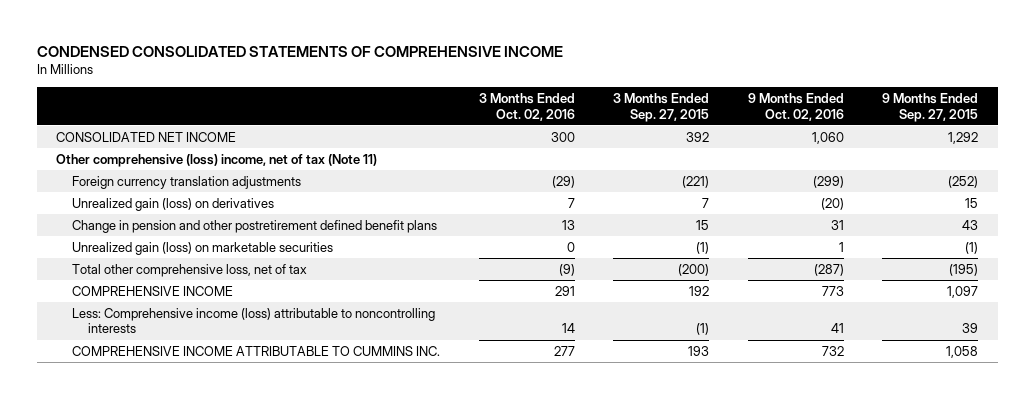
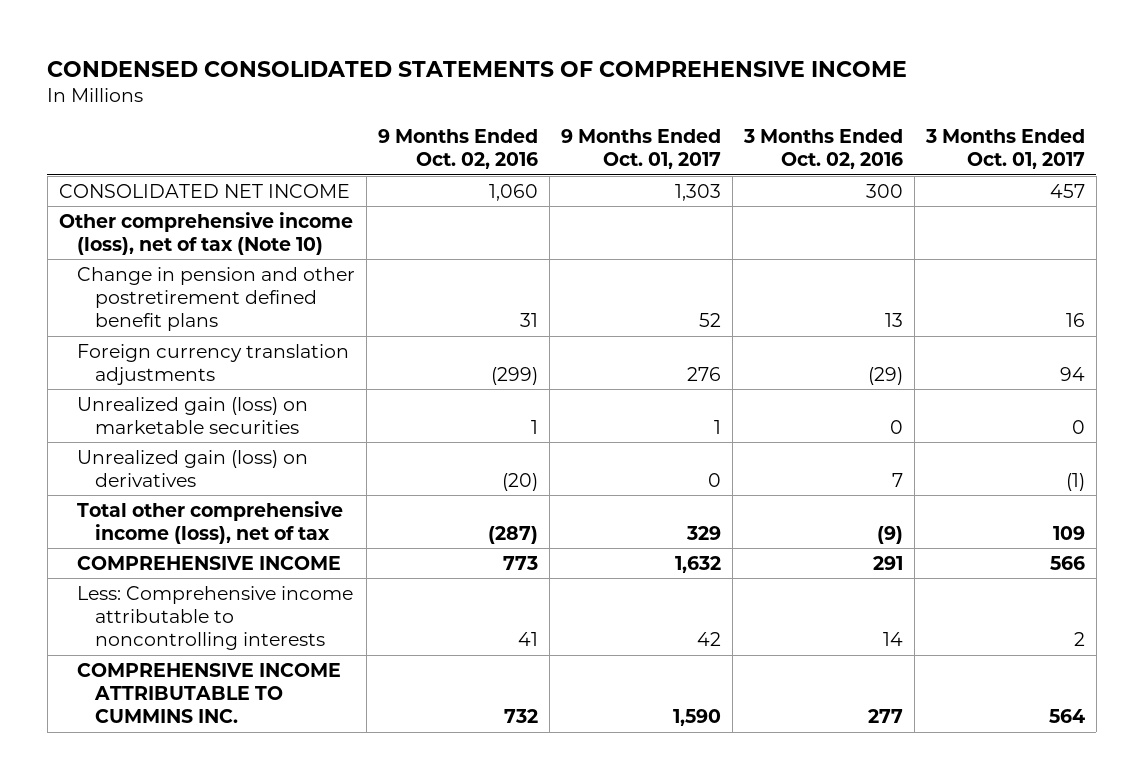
- | 3 Months Ended Oct. 02, 2016 | 3 Months Ended Sep. 27, 2015 | 9 Months Ended Oct. 02, 2016 | 9 Months Ended Sep. 27, 2015
+ | 9 Months Ended Oct. 02, 2016 | 9 Months Ended Oct. 01, 2017 | 3 Months Ended Oct. 02, 2016 | 3 Months Ended Oct. 01, 2017
- Other comprehensive (loss) income, net of tax (Note 11)
+ Other comprehensive income (loss), net of tax (Note 10)
moved down: Foreign currency translation adjustments | (299) | 276 | (29) | 94
- Total other comprehensive loss, net of tax | (9) | (200) | (287) | (195)
moved down: Unrealized gain (loss) on derivatives | (20) | 0 | 7 | (1)
+ Total other comprehensive income (loss), net of tax | (287) | 329 | (9) | 109
- Less: Comprehensive income (loss) attributable to noncontrolling interests | 14 | (1) | 41 | 39
+ Less: Comprehensive income attributable to noncontrolling interests | 41 | 42 | 14 | 2

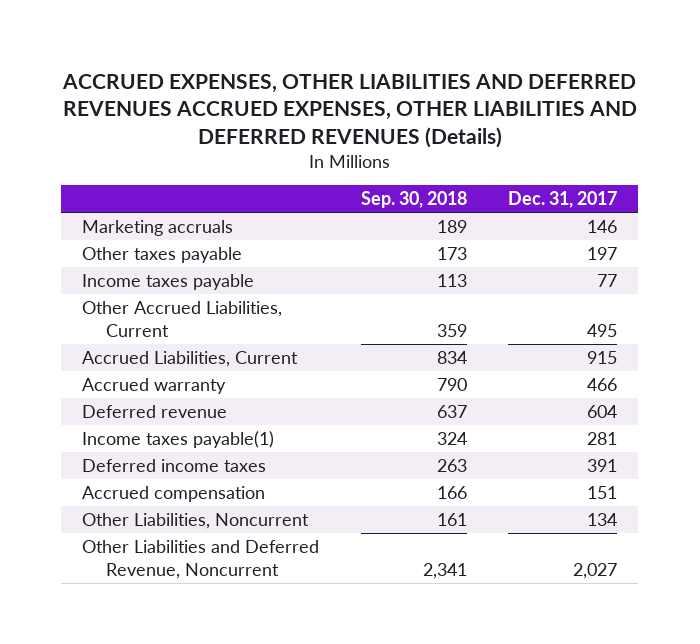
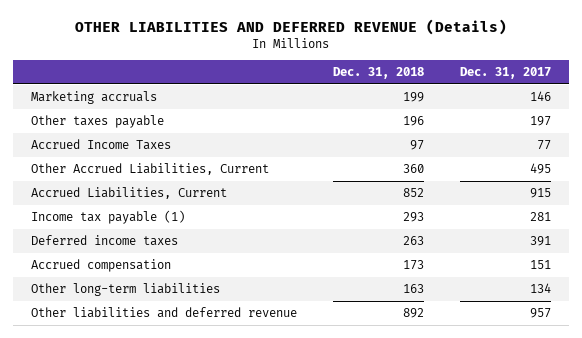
- ACCRUED EXPENSES, OTHER LIABILITIES AND DEFERRED REVENUES ACCRUED EXPENSES, OTHER LIABILITIES AND DEFERRED REVENUES (Details)
+ OTHER LIABILITIES AND DEFERRED REVENUE (Details)
- | Sep. 30, 2018 | Dec. 31, 2017
+ | Dec. 31, 2018 | Dec. 31, 2017
- Income taxes payable | 113 | 77
+ Accrued Income Taxes | 97 | 77
- Accrued warranty | 790 | 466
- Deferred revenue | 637 | 604
- Income taxes payable(1) | 324 | 281
+ Income tax payable (1) | 293 | 281
- Other Liabilities, Noncurrent | 161 | 134
- Other Liabilities and Deferred Revenue, Noncurrent | 2,341 | 2,027
+ Other long-term liabilities | 163 | 134
+ Other liabilities and deferred revenue | 892 | 957

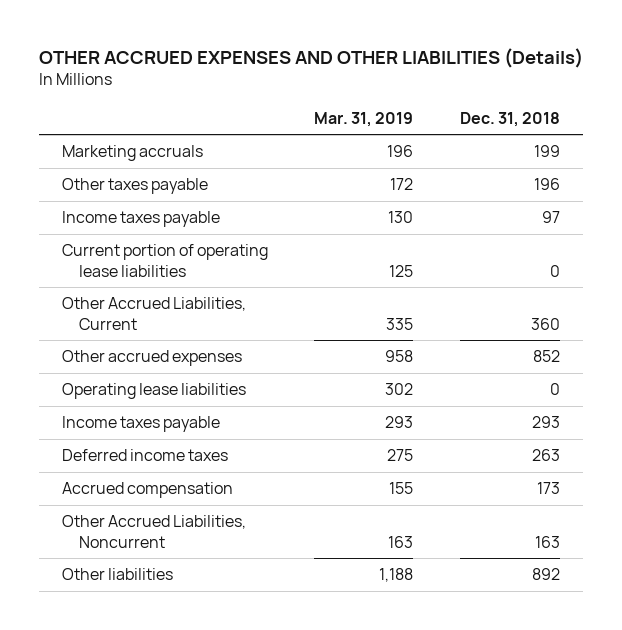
- OTHER LIABILITIES AND DEFERRED REVENUE (Details)
+ OTHER ACCRUED EXPENSES AND OTHER LIABILITIES (Details)
- | Dec. 31, 2018 | Dec. 31, 2017
+ | Mar. 31, 2019 | Dec. 31, 2018
- Accrued Income Taxes | 97 | 77
+ Income taxes payable | 130 | 97
+ Current portion of operating lease liabilities | 125 | 0
- Accrued Liabilities, Current | 852 | 915
- Income tax payable (1) | 293 | 281
+ Other accrued expenses | 958 | 852
+ Operating lease liabilities | 302 | 0
+ Income taxes payable | 293 | 293
- Other long-term liabilities | 163 | 134
- Other liabilities and deferred revenue | 892 | 957
+ Other Accrued Liabilities, Noncurrent | 163 | 163
+ Other liabilities | 1,188 | 892

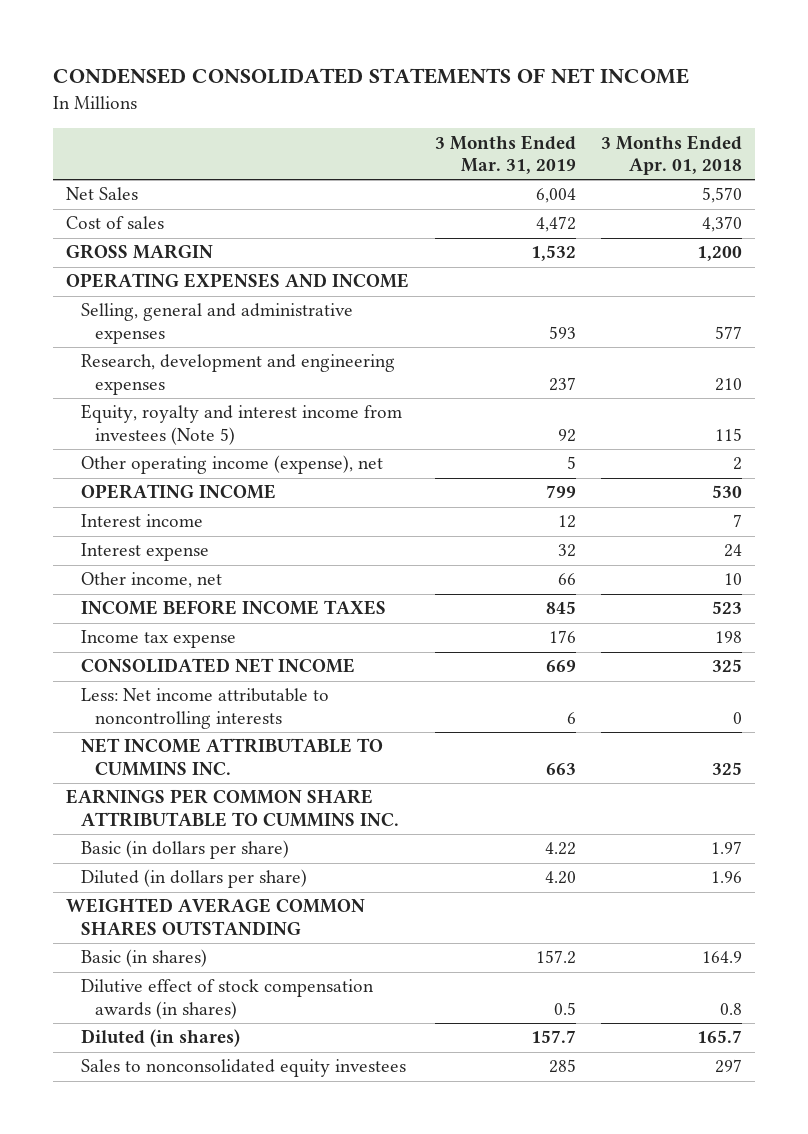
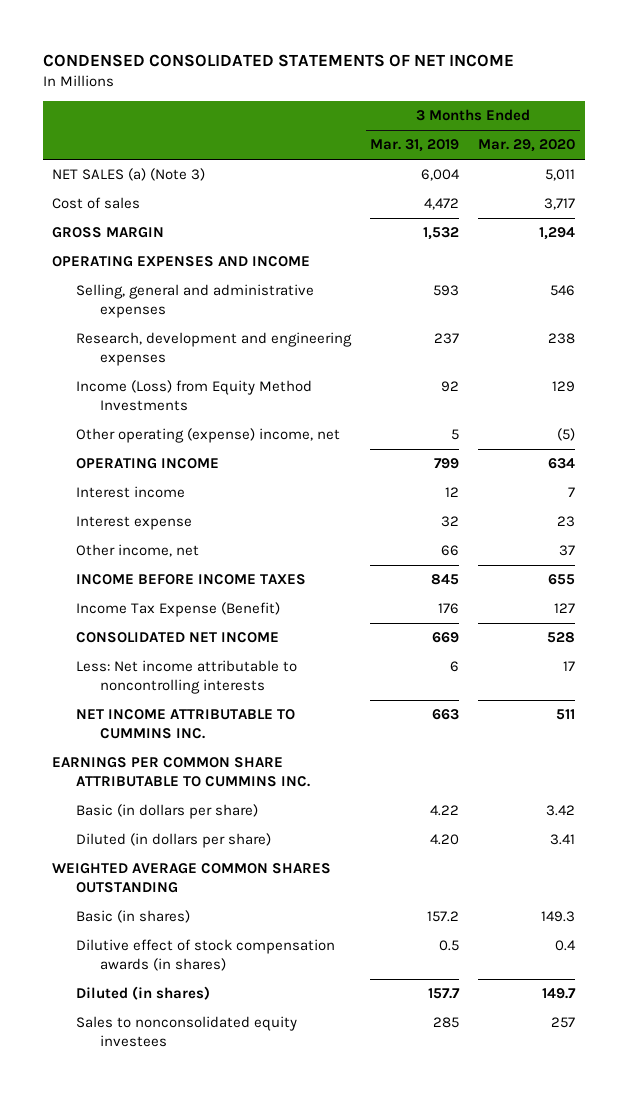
- | 3 Months Ended Mar. 31, 2019 | 3 Months Ended Apr. 01, 2018
+ | 3 Months Ended Mar. 31, 2019 | 3 Months Ended Mar. 29, 2020
- Net Sales | 6,004 | 5,570
+ NET SALES (a) (Note 3) | 6,004 | 5,011
- Equity, royalty and interest income from investees (Note 5) | 92 | 115
- Other operating income (expense), net | 5 | 2
+ Income (Loss) from Equity Method Investments | 92 | 129
+ Other operating (expense) income, net | 5 | (5)
- Income tax expense | 176 | 198
+ Income Tax Expense (Benefit) | 176 | 127

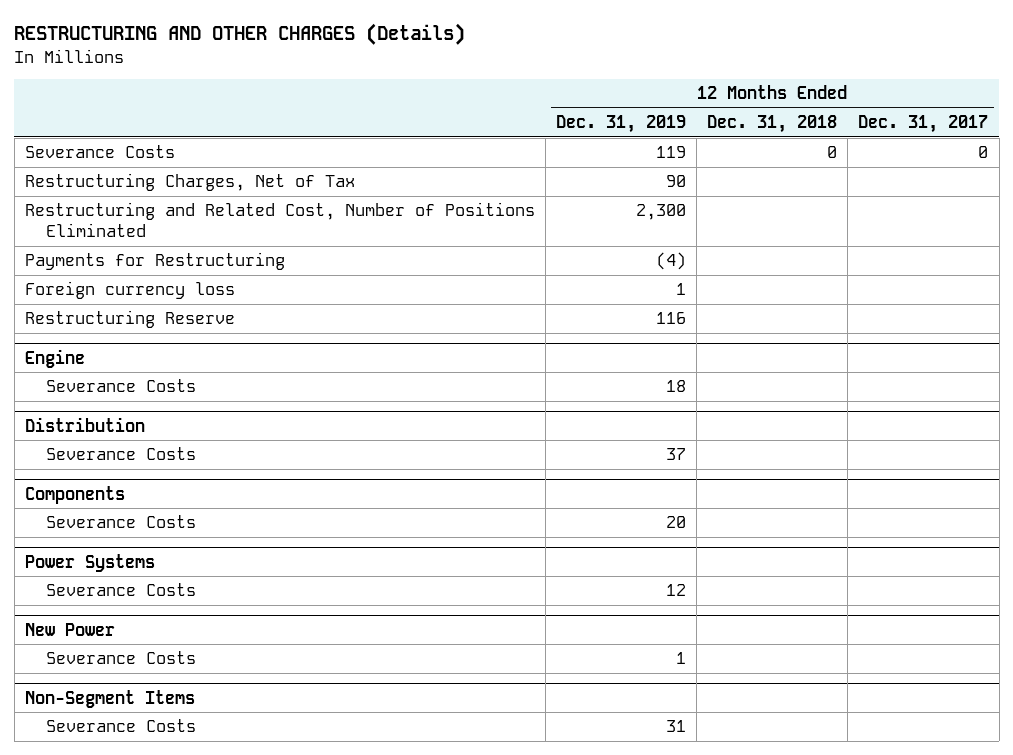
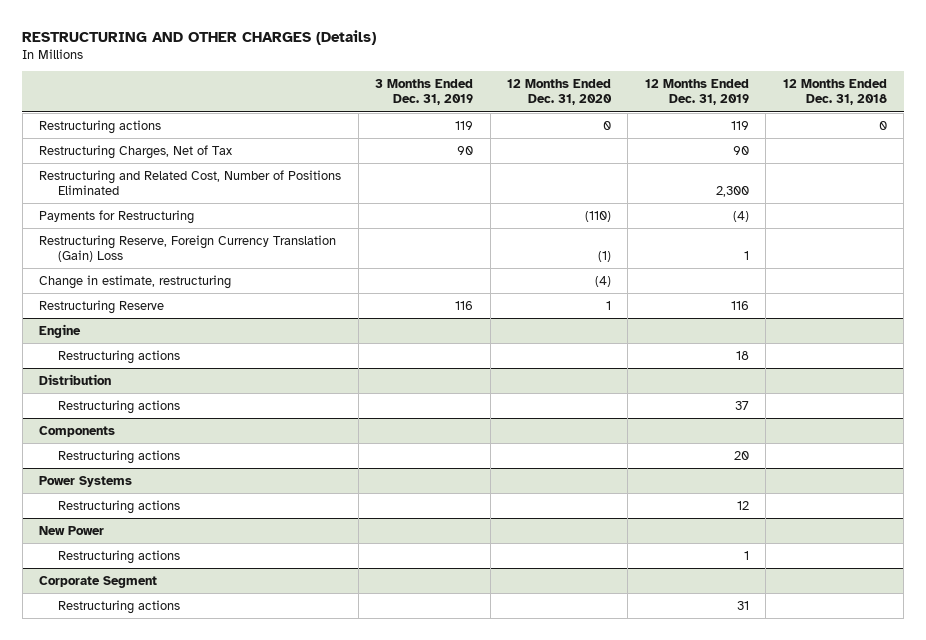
- | 12 Months Ended Dec. 31, 2019 | 12 Months Ended Dec. 31, 2018 | 12 Months Ended Dec. 31, 2017
+ | 3 Months Ended Dec. 31, 2019 | 12 Months Ended Dec. 31, 2020 | 12 Months Ended Dec. 31, 2019 | 12 Months Ended Dec. 31, 2018
- Severance Costs | 119 | 0 | 0
+ Restructuring actions | 119 | 0 | 119 | 0
- Foreign currency loss | 1 | |
+ Restructuring Reserve, Foreign Currency Translation (Gain) Loss | | (1) | 1 |
+ Change in estimate, restructuring | | (4) | |
@ Engine
- Severance Costs | 18 | |
+ Restructuring actions | | | 18 |
@ Distribution
- Severance Costs | 37 | |
+ Restructuring actions | | | 37 |
@ Components
- Severance Costs | 20 | |
+ Restructuring actions | | | 20 |
@ Power Systems
- Severance Costs | 12 | |
+ Restructuring actions | | | 12 |
@ New Power
- Severance Costs | 1 | |
- Non-Segment Items
- Severance Costs | 31 | |
@ New Power
+ Restructuring actions | | | 1 |
+ Corporate Segment
+ Restructuring actions | | | 31 |

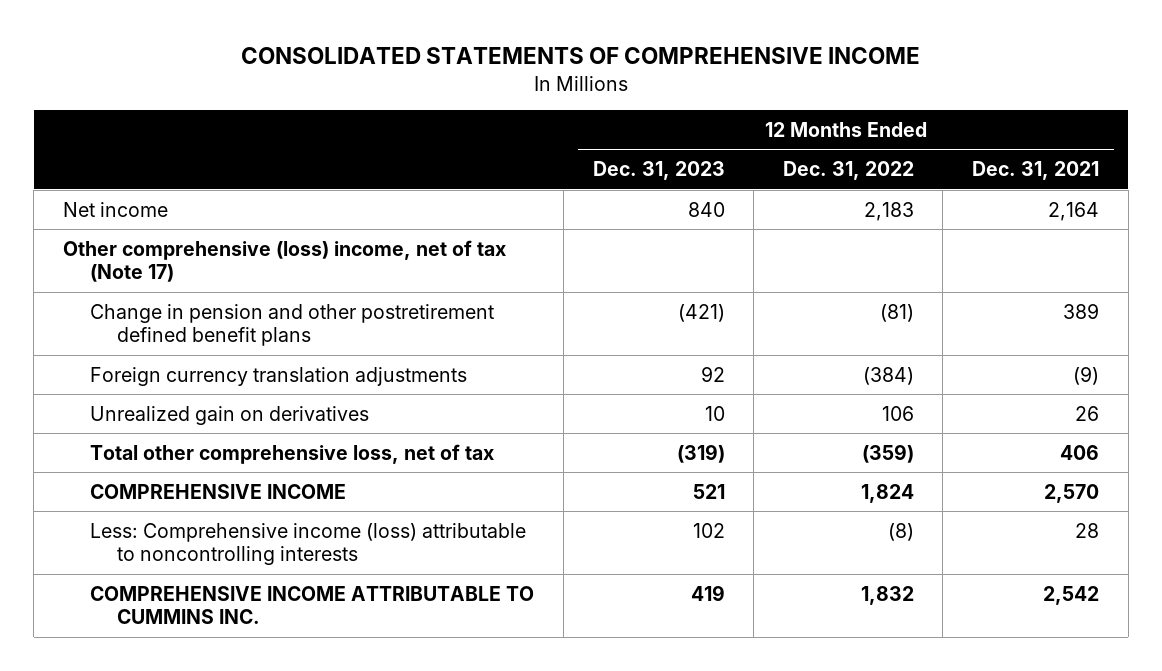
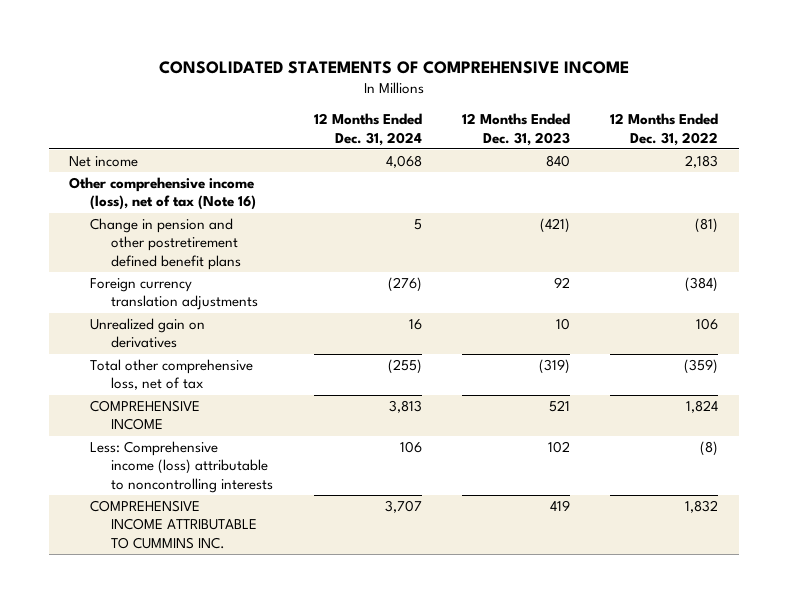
- | 12 Months Ended Dec. 31, 2023 | 12 Months Ended Dec. 31, 2022 | 12 Months Ended Dec. 31, 2021
+ | 12 Months Ended Dec. 31, 2024 | 12 Months Ended Dec. 31, 2023 | 12 Months Ended Dec. 31, 2022
- Other comprehensive (loss) income, net of tax (Note 17)
+ Other comprehensive income (loss), net of tax (Note 16)

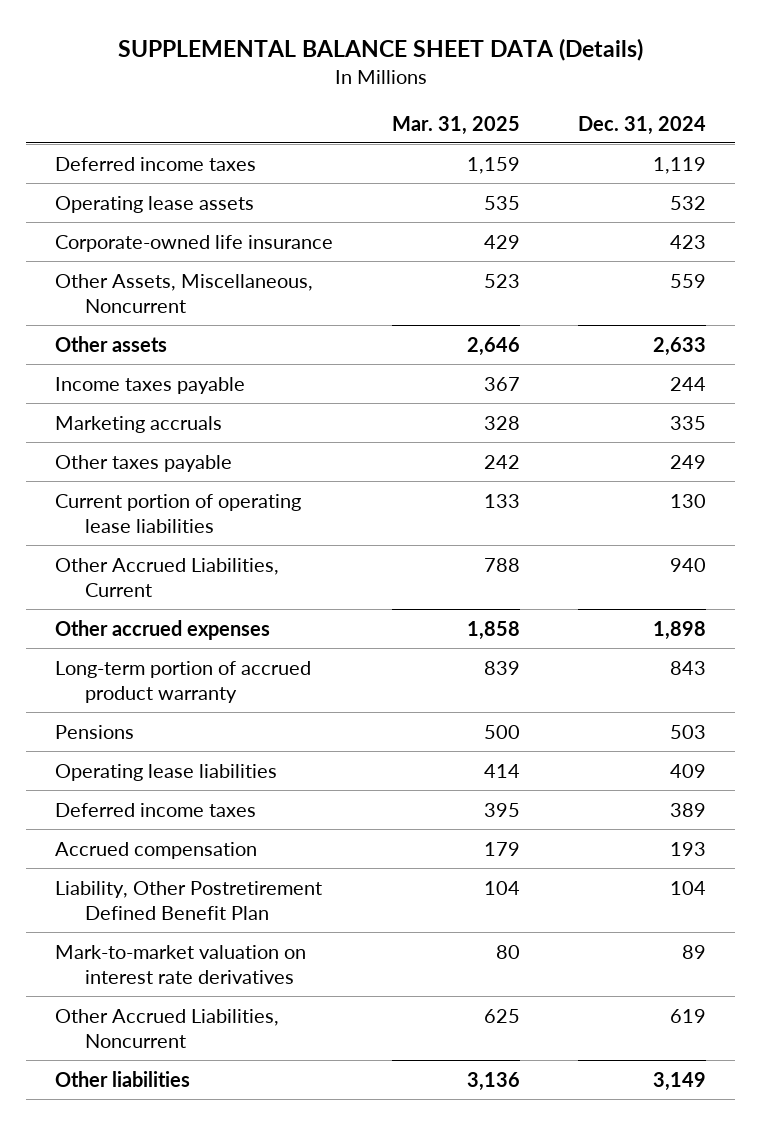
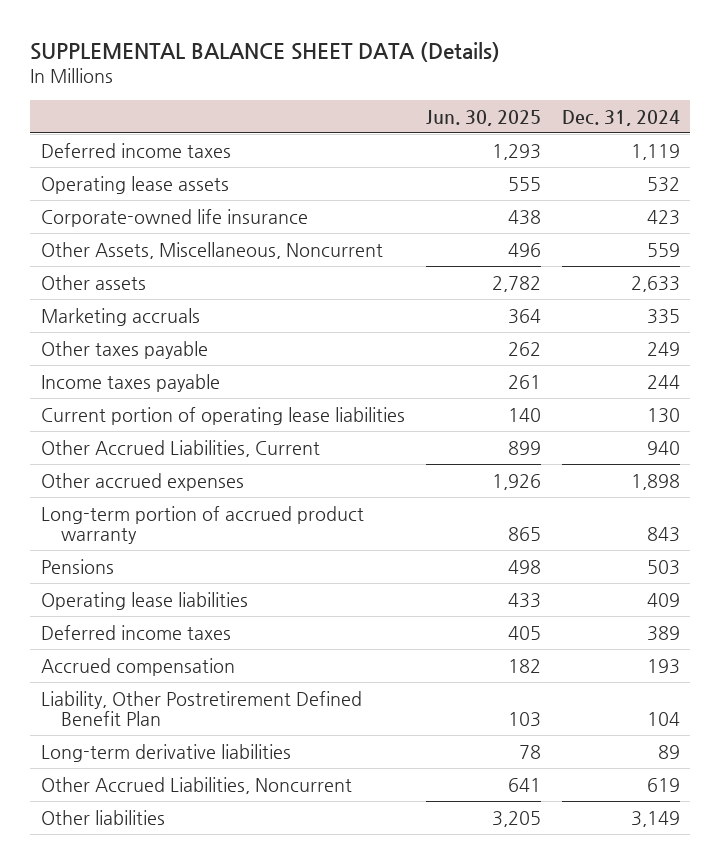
- | Mar. 31, 2025 | Dec. 31, 2024
+ | Jun. 30, 2025 | Dec. 31, 2024
moved down: Income taxes payable | 261 | 244
- Mark-to-market valuation on interest rate derivatives | 80 | 89
+ Long-term derivative liabilities | 78 | 89

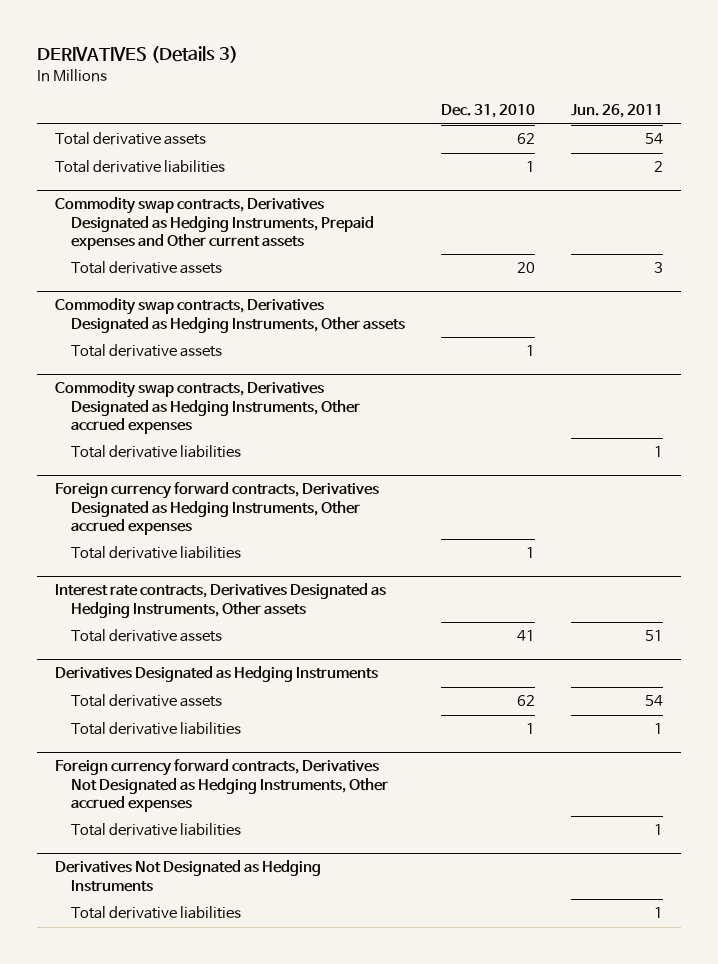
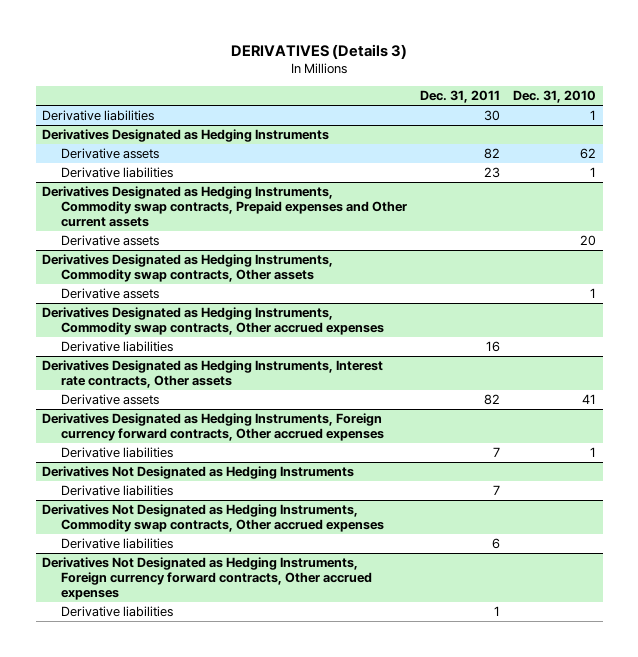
- | Dec. 31, 2010 | Jun. 26, 2011
+ | Dec. 31, 2011 | Dec. 31, 2010
- Total derivative assets | 62 | 54
- Total derivative liabilities | 1 | 2
- Commodity swap contracts, Derivatives Designated as Hedging Instruments, Prepaid expenses and Other current assets
- Total derivative assets | 20 | 3
- Commodity swap contracts, Derivatives Designated as Hedging Instruments, Other assets
- Total derivative assets | 1 |
- Commodity swap contracts, Derivatives Designated as Hedging Instruments, Other accrued expenses
- Total derivative liabilities | | 1
- Foreign currency forward contracts, Derivatives Designated as Hedging Instruments, Other accrued expenses
- Total derivative liabilities | 1 |
- Interest rate contracts, Derivatives Designated as Hedging Instruments, Other assets
- Total derivative assets | 41 | 51
+ Derivative liabilities | 30 | 1
@ Derivatives Designated as Hedging Instruments
- Total derivative assets | 62 | 54
- Total derivative liabilities | 1 | 1
- Foreign currency forward contracts, Derivatives Not Designated as Hedging Instruments, Other accrued expenses
- Total derivative liabilities | | 1
@ Derivatives Designated as Hedging Instruments
+ Derivative assets | 82 | 62
+ Derivative liabilities | 23 | 1
+ Derivatives Designated as Hedging Instruments, Commodity swap contracts, Prepaid expenses and Other current assets
+ Derivative assets | | 20
+ Derivatives Designated as Hedging Instruments, Commodity swap contracts, Other assets
+ Derivative assets | | 1
+ Derivatives Designated as Hedging Instruments, Commodity swap contracts, Other accrued expenses
+ Derivative liabilities | 16 |
+ Derivatives Designated as Hedging Instruments, Interest rate contracts, Other assets
+ Derivative assets | 82 | 41
+ Derivatives Designated as Hedging Instruments, Foreign currency forward contracts, Other accrued expenses
+ Derivative liabilities | 7 | 1
@ Derivatives Not Designated as Hedging Instruments
- Total derivative liabilities | | 1
+ Derivative liabilities | 7 |
+ Derivatives Not Designated as Hedging Instruments, Commodity swap contracts, Other accrued expenses
+ Derivative liabilities | 6 |
+ Derivatives Not Designated as Hedging Instruments, Foreign currency forward contracts, Other accrued expenses
+ Derivative liabilities | 1 |

